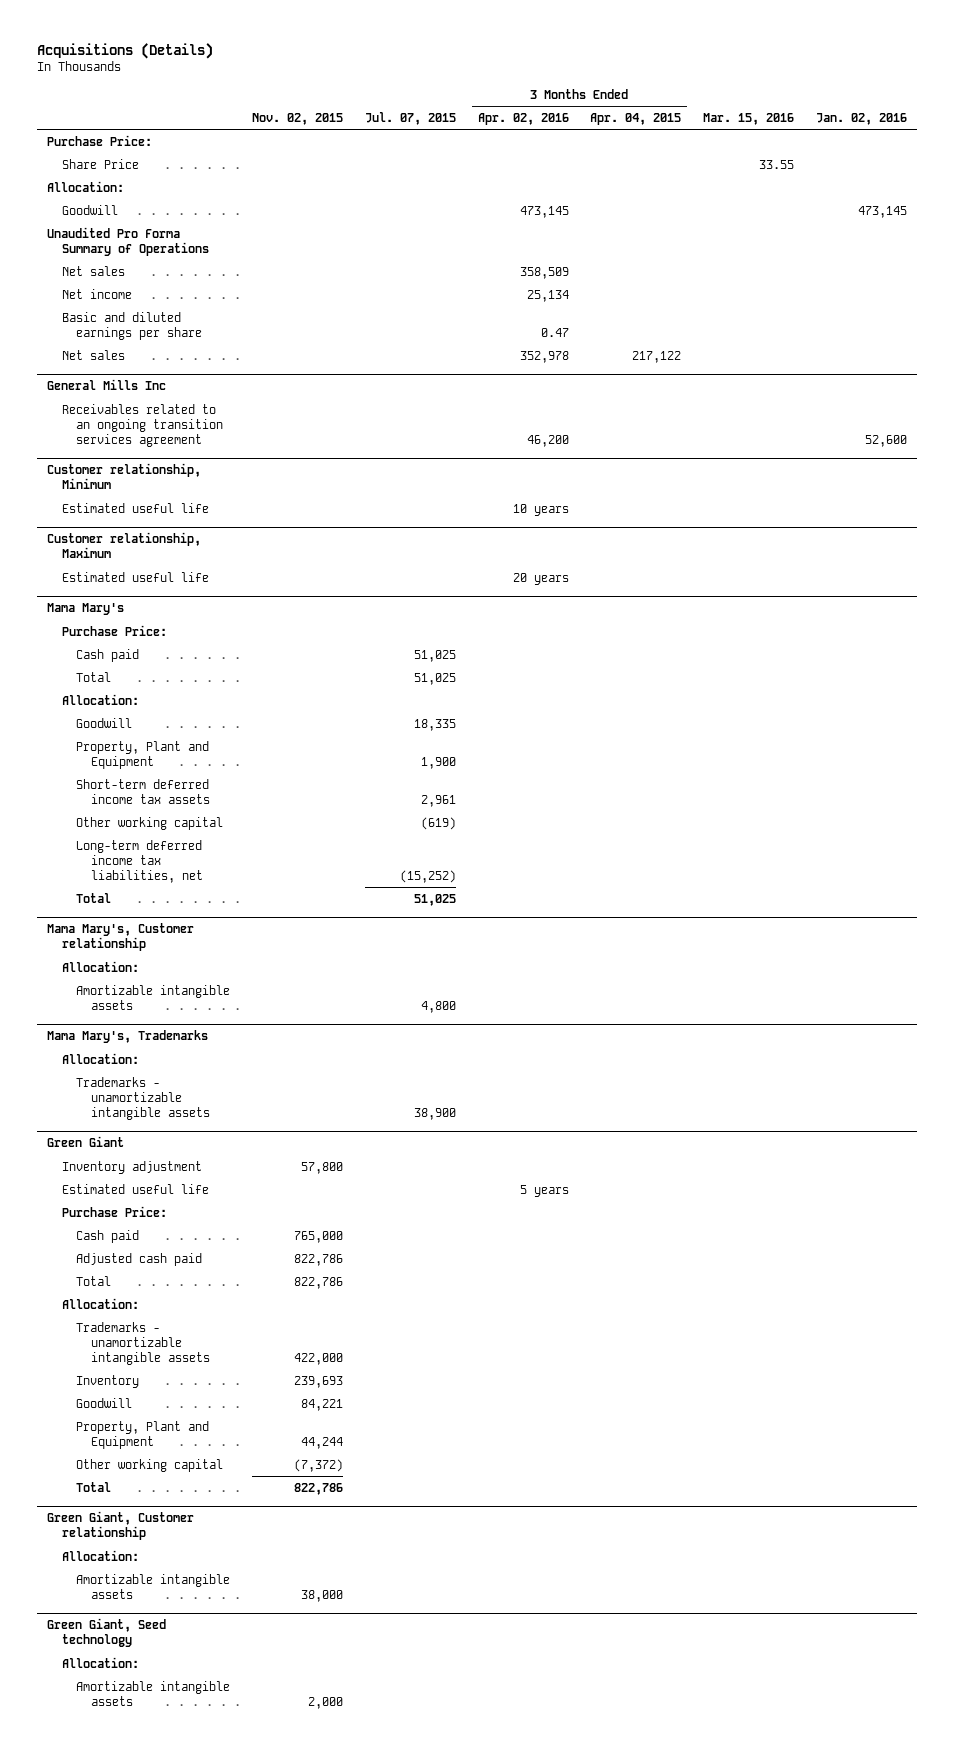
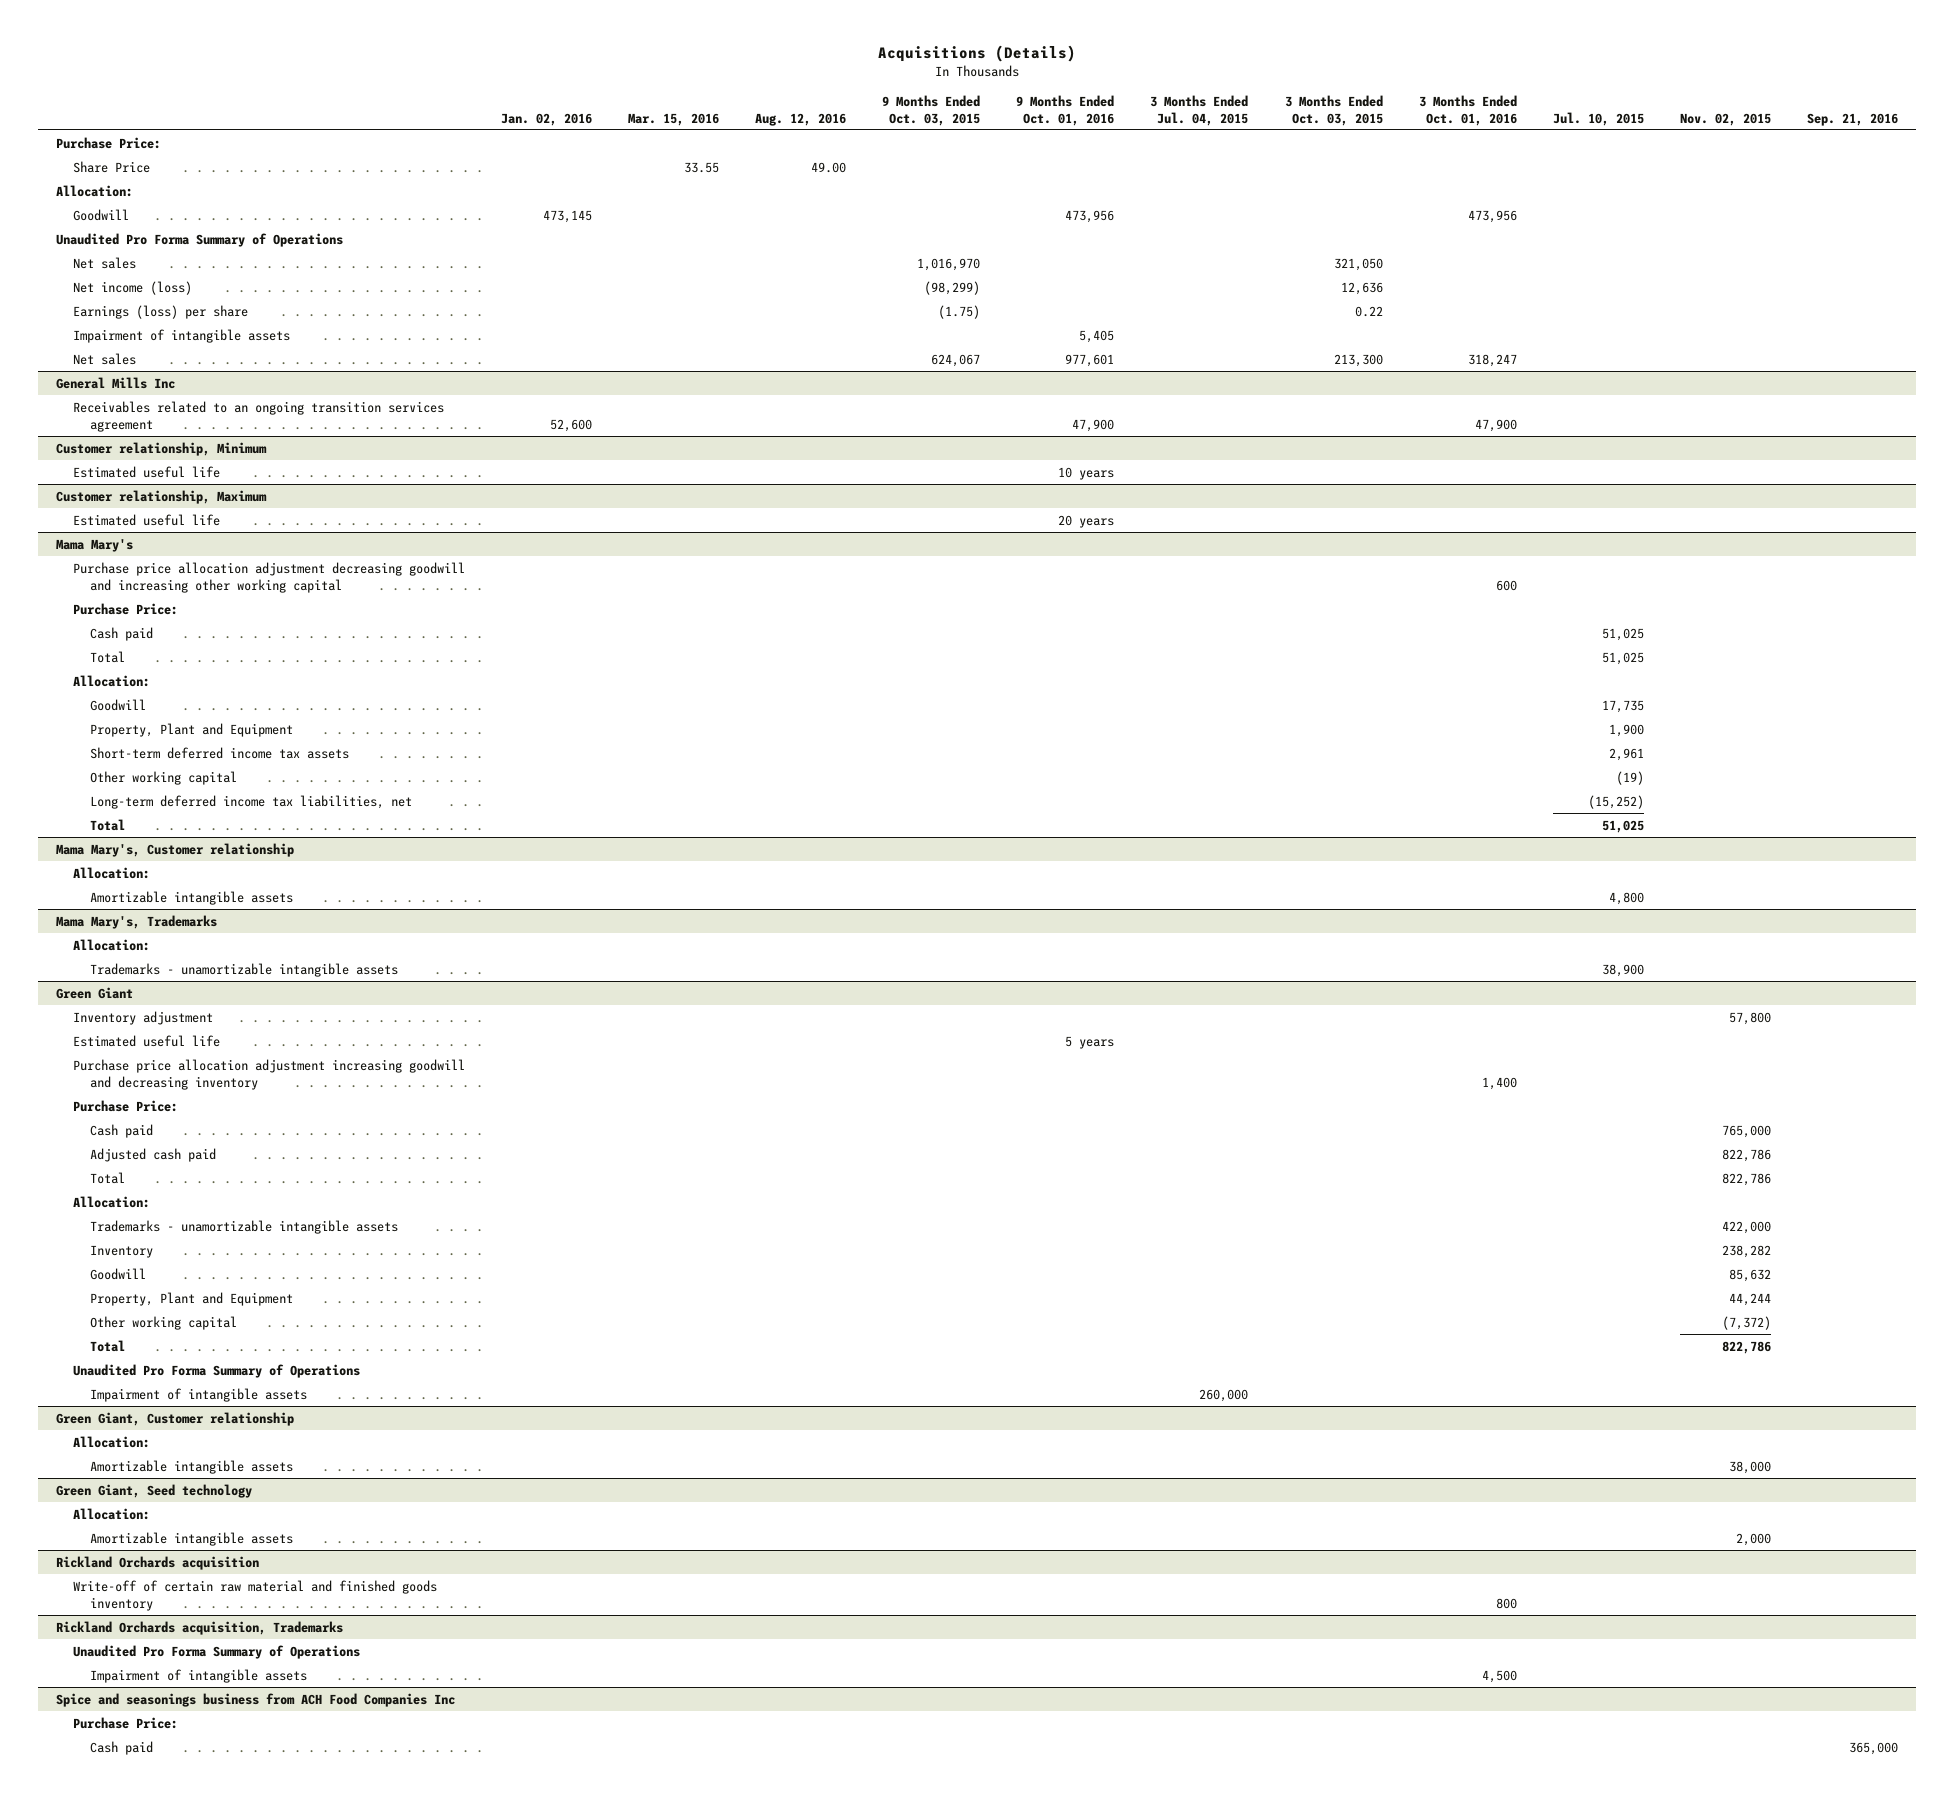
- | Nov. 02, 2015 | Jul. 07, 2015 | 3 Months Ended Apr. 02, 2016 | 3 Months Ended Apr. 04, 2015 | Mar. 15, 2016 | Jan. 02, 2016
+ | Jan. 02, 2016 | Mar. 15, 2016 | Aug. 12, 2016 | 9 Months Ended Oct. 03, 2015 | 9 Months Ended Oct. 01, 2016 | 3 Months Ended Jul. 04, 2015 | 3 Months Ended Oct. 03, 2015 | 3 Months Ended Oct. 01, 2016 | Jul. 10, 2015 | Nov. 02, 2015 | Sep. 21, 2016
- Net income | | | 25,134 | | |
- Basic and diluted earnings per share | | | 0.47 | | |
+ Net income (loss) | | | | (98,299) | | | 12,636 | | | |
+ Earnings (loss) per share | | | | (1.75) | | | 0.22 | | | |
+ Impairment of intangible assets | | | | | 5,405 | | | | | |
@ Mama Mary's
+ Purchase price allocation adjustment decreasing goodwill and increasing other working capital | | | | | | | | 600 | | |
@ Green Giant
+ Purchase price allocation adjustment increasing goodwill and decreasing inventory | | | | | | | | 1,400 | | |
- Inventory | 239,693 | | | | |
- Goodwill | 84,221 | | | | |
+ Inventory | | | | | | | | | | 238,282 |
+ Goodwill | | | | | | | | | | 85,632 |
+ Unaudited Pro Forma Summary of Operations
+ Impairment of intangible assets | | | | | | 260,000 | | | | |
+ Rickland Orchards acquisition
+ Write-off of certain raw material and finished goods inventory | | | | | | | | 800 | | |
+ Rickland Orchards acquisition, Trademarks
+ Unaudited Pro Forma Summary of Operations
+ Impairment of intangible assets | | | | | | | | 4,500 | | |
+ Spice and seasonings business from ACH Food Companies Inc
+ Purchase Price:
+ Cash paid | | | | | | | | | | | 365,000

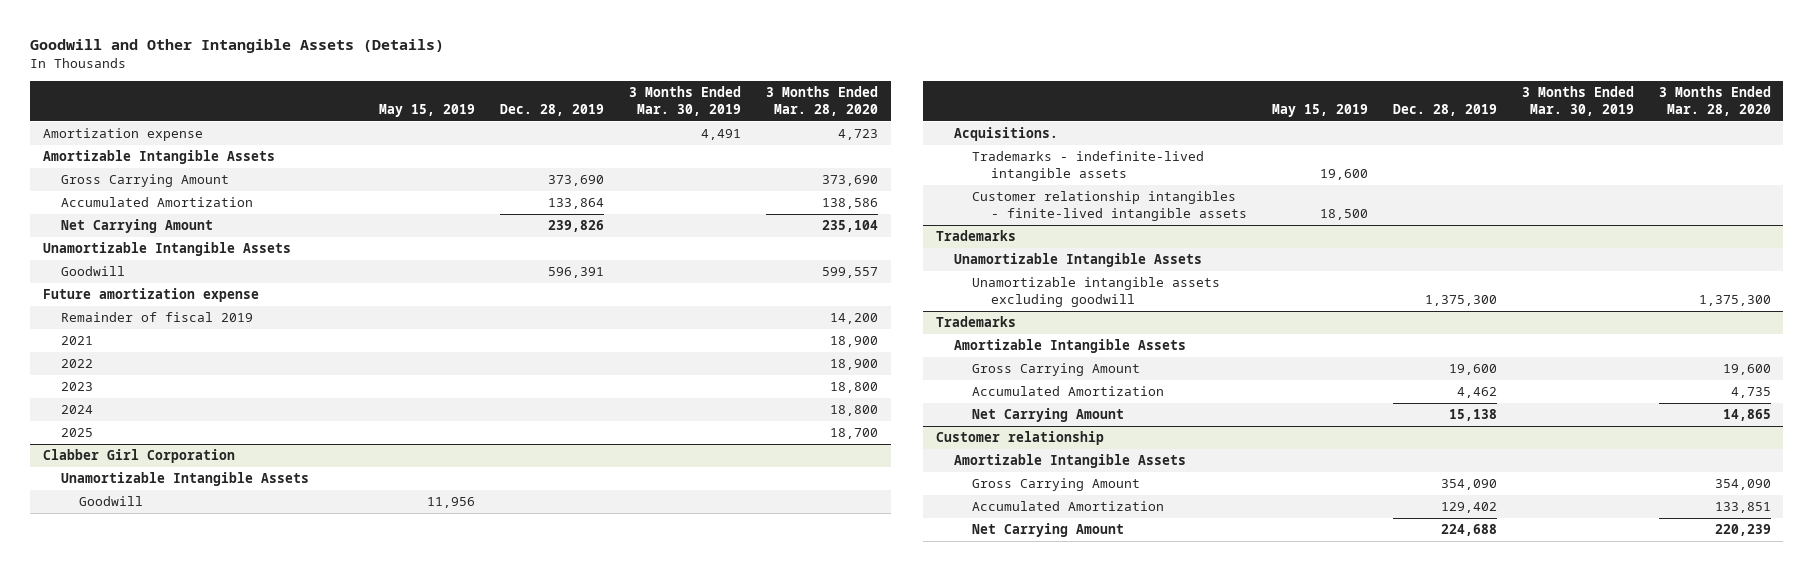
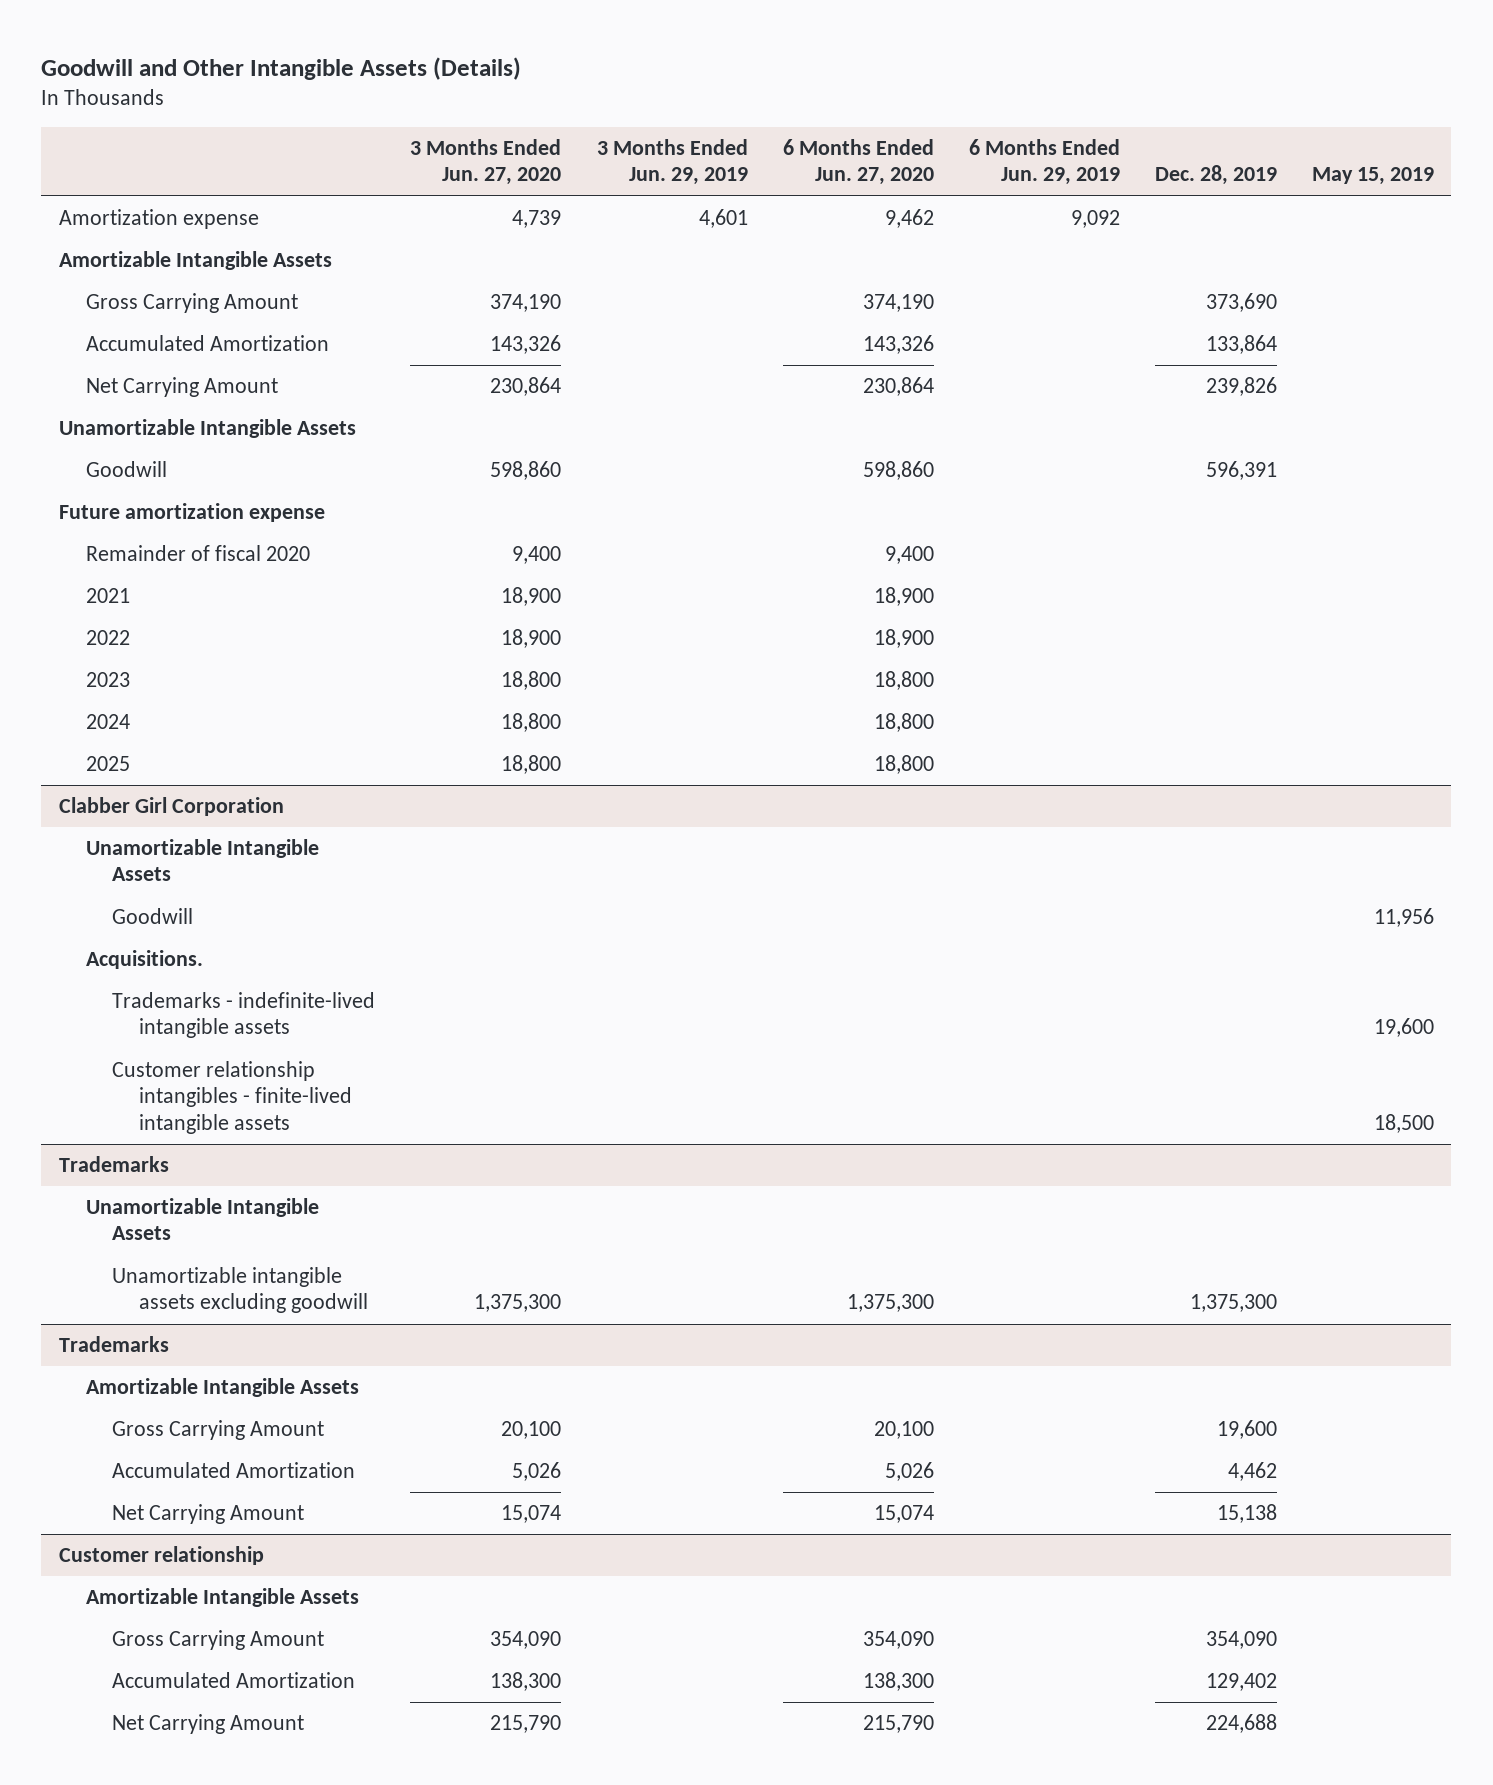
- | May 15, 2019 | Dec. 28, 2019 | 3 Months Ended Mar. 30, 2019 | 3 Months Ended Mar. 28, 2020
+ | 3 Months Ended Jun. 27, 2020 | 3 Months Ended Jun. 29, 2019 | 6 Months Ended Jun. 27, 2020 | 6 Months Ended Jun. 29, 2019 | Dec. 28, 2019 | May 15, 2019
- Remainder of fiscal 2019 | | | | 14,200
+ Remainder of fiscal 2020 | 9,400 | | 9,400 | | |

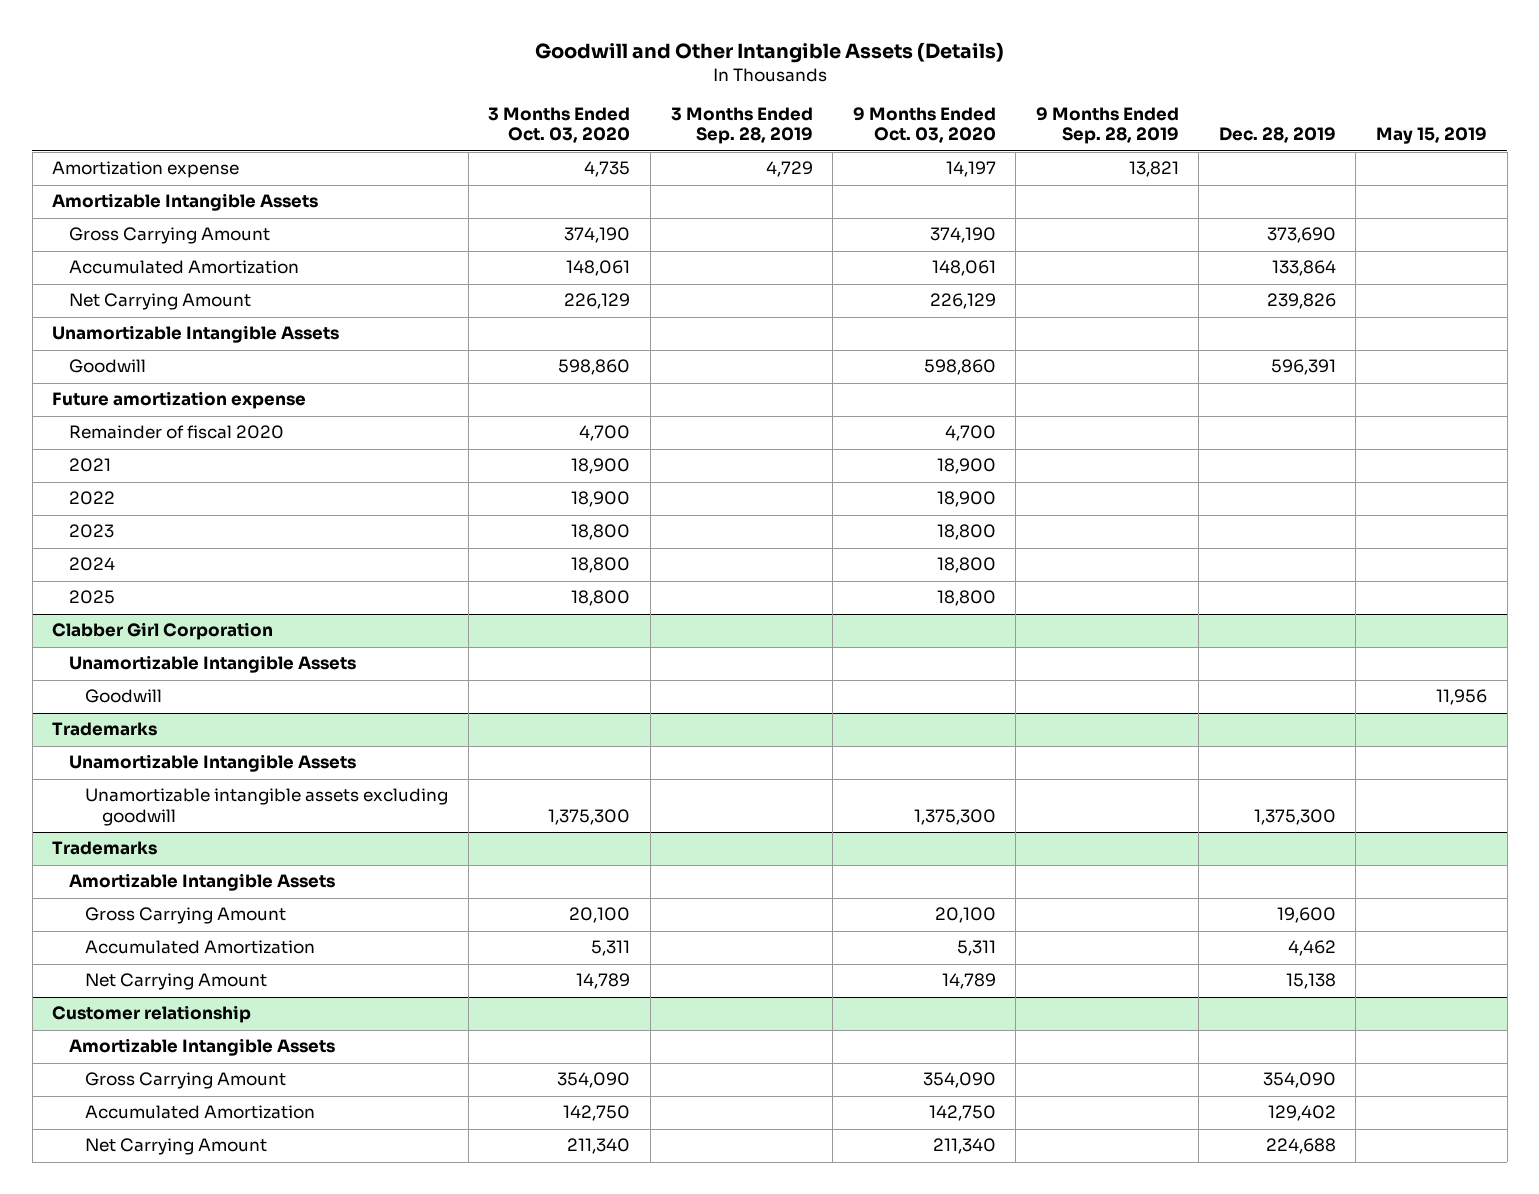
- | 3 Months Ended Jun. 27, 2020 | 3 Months Ended Jun. 29, 2019 | 6 Months Ended Jun. 27, 2020 | 6 Months Ended Jun. 29, 2019 | Dec. 28, 2019 | May 15, 2019
+ | 3 Months Ended Oct. 03, 2020 | 3 Months Ended Sep. 28, 2019 | 9 Months Ended Oct. 03, 2020 | 9 Months Ended Sep. 28, 2019 | Dec. 28, 2019 | May 15, 2019
@ Clabber Girl Corporation
- Acquisitions.
- Trademarks - indefinite-lived intangible assets | | | | | | 19,600
- Customer relationship intangibles - finite-lived intangible assets | | | | | | 18,500

